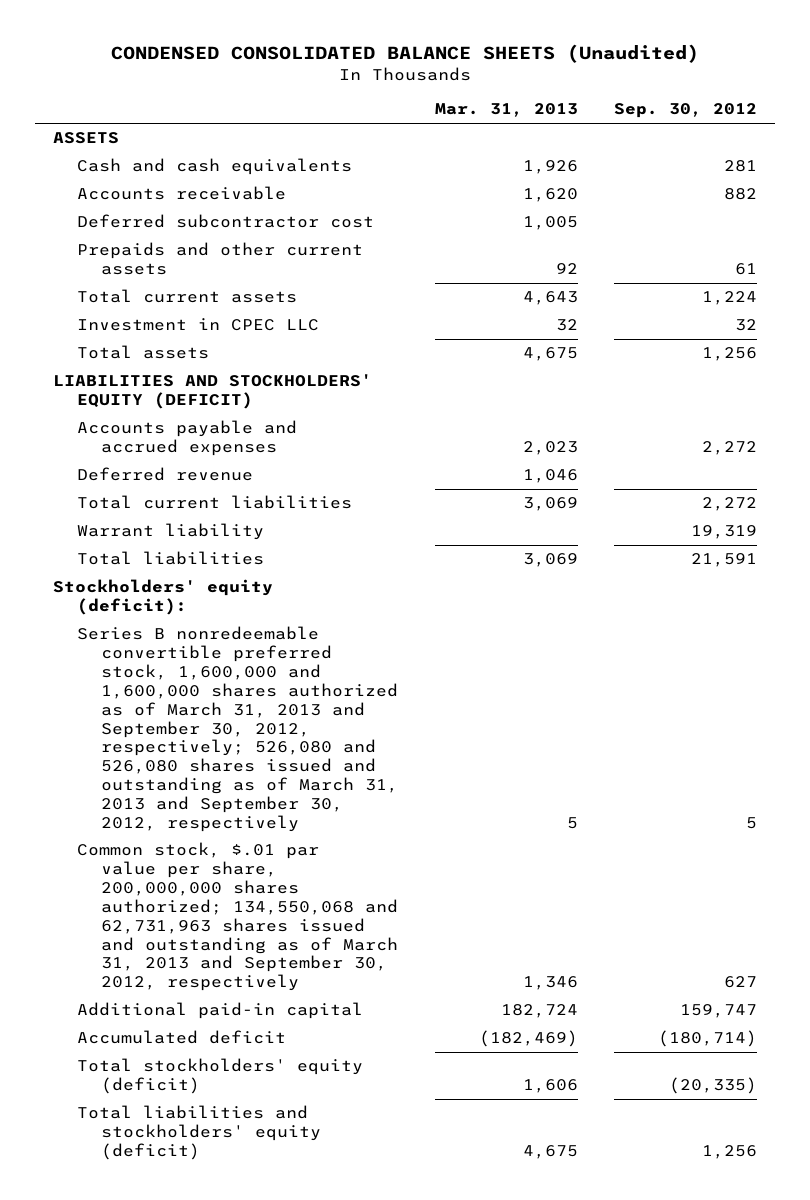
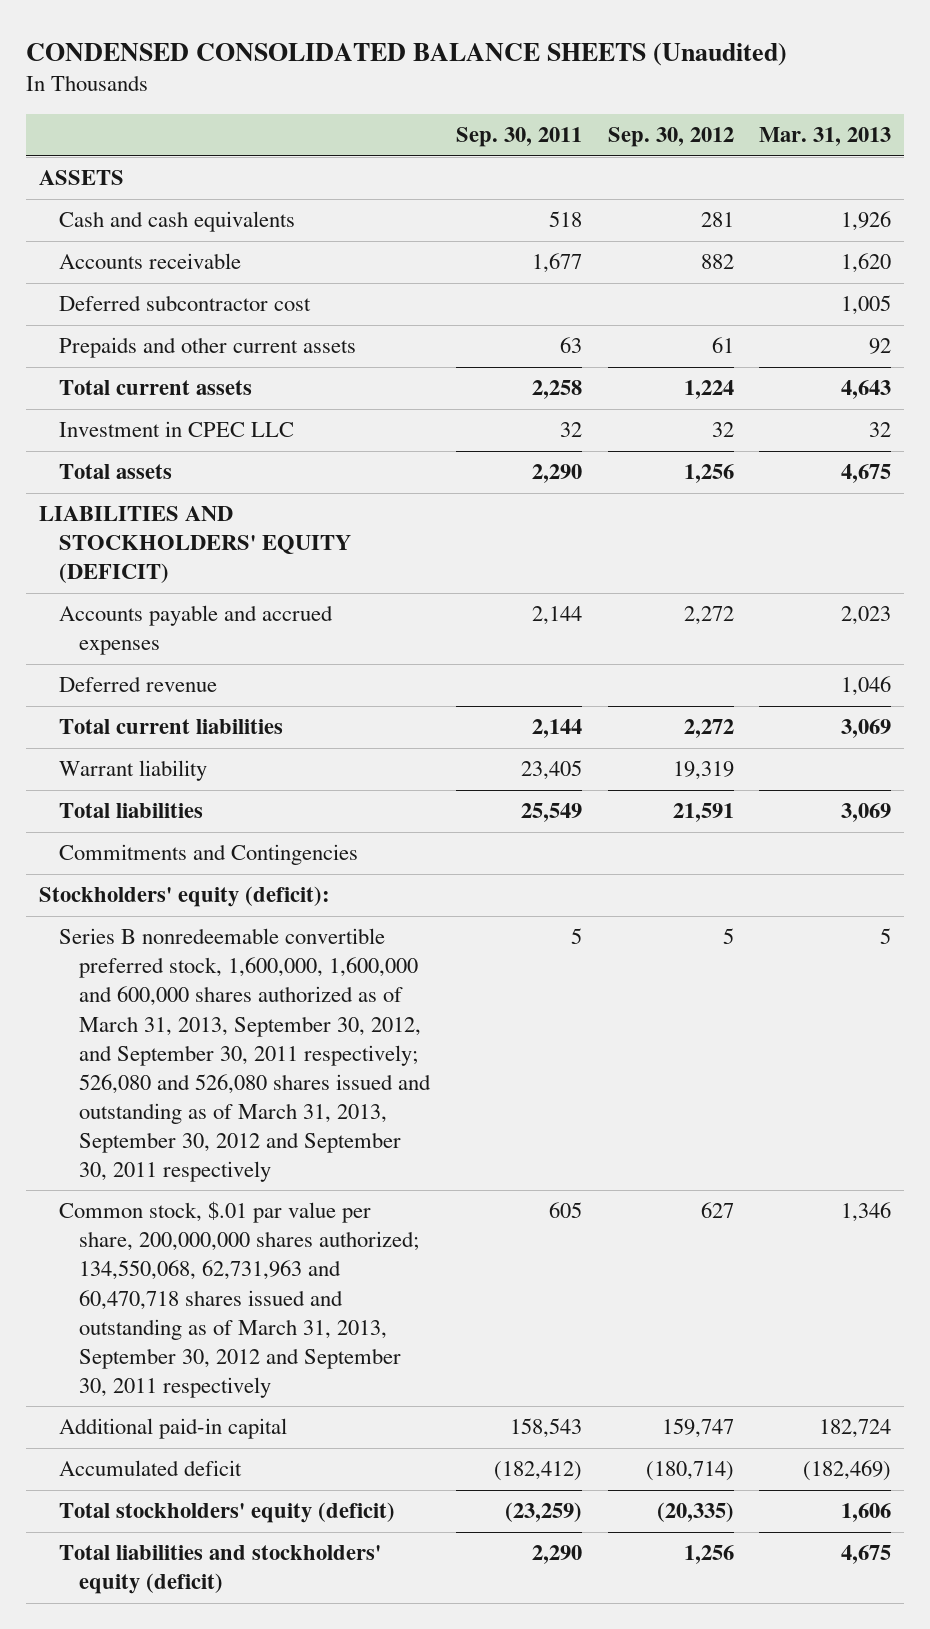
- | Mar. 31, 2013 | Sep. 30, 2012
+ | Sep. 30, 2011 | Sep. 30, 2012 | Mar. 31, 2013
+ Commitments and Contingencies
- Series B nonredeemable convertible preferred stock, 1,600,000 and 1,600,000 shares authorized as of March 31, 2013 and September 30, 2012, respectively; 526,080 and 526,080 shares issued and outstanding as of March 31, 2013 and September 30, 2012, respectively | 5 | 5
- Common stock, $.01 par value per share, 200,000,000 shares authorized; 134,550,068 and 62,731,963 shares issued and outstanding as of March 31, 2013 and September 30, 2012, respectively | 1,346 | 627
+ Series B nonredeemable convertible preferred stock, 1,600,000, 1,600,000 and 600,000 shares authorized as of March 31, 2013, September 30, 2012, and September 30, 2011 respectively; 526,080 and 526,080 shares issued and outstanding as of March 31, 2013, September 30, 2012 and September 30, 2011 respectively | 5 | 5 | 5
+ Common stock, $.01 par value per share, 200,000,000 shares authorized; 134,550,068, 62,731,963 and 60,470,718 shares issued and outstanding as of March 31, 2013, September 30, 2012 and September 30, 2011 respectively | 605 | 627 | 1,346

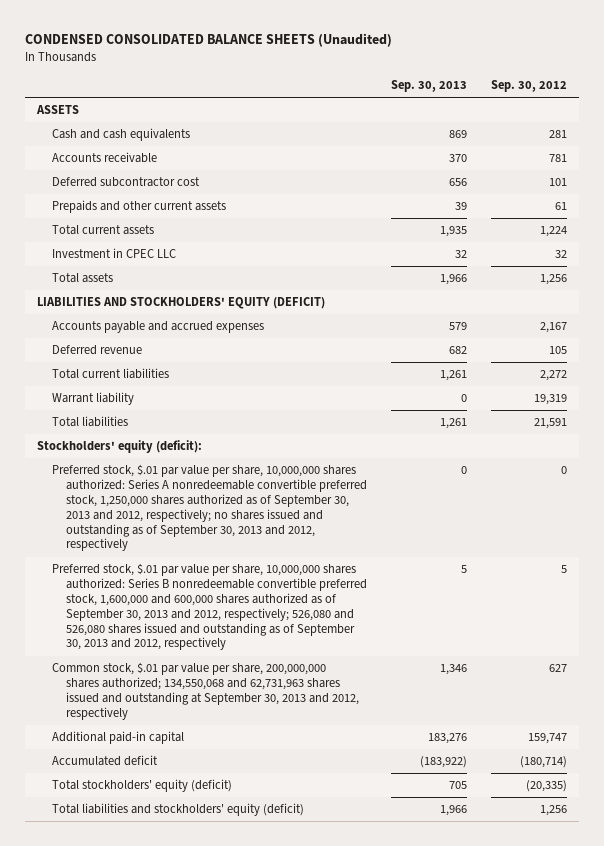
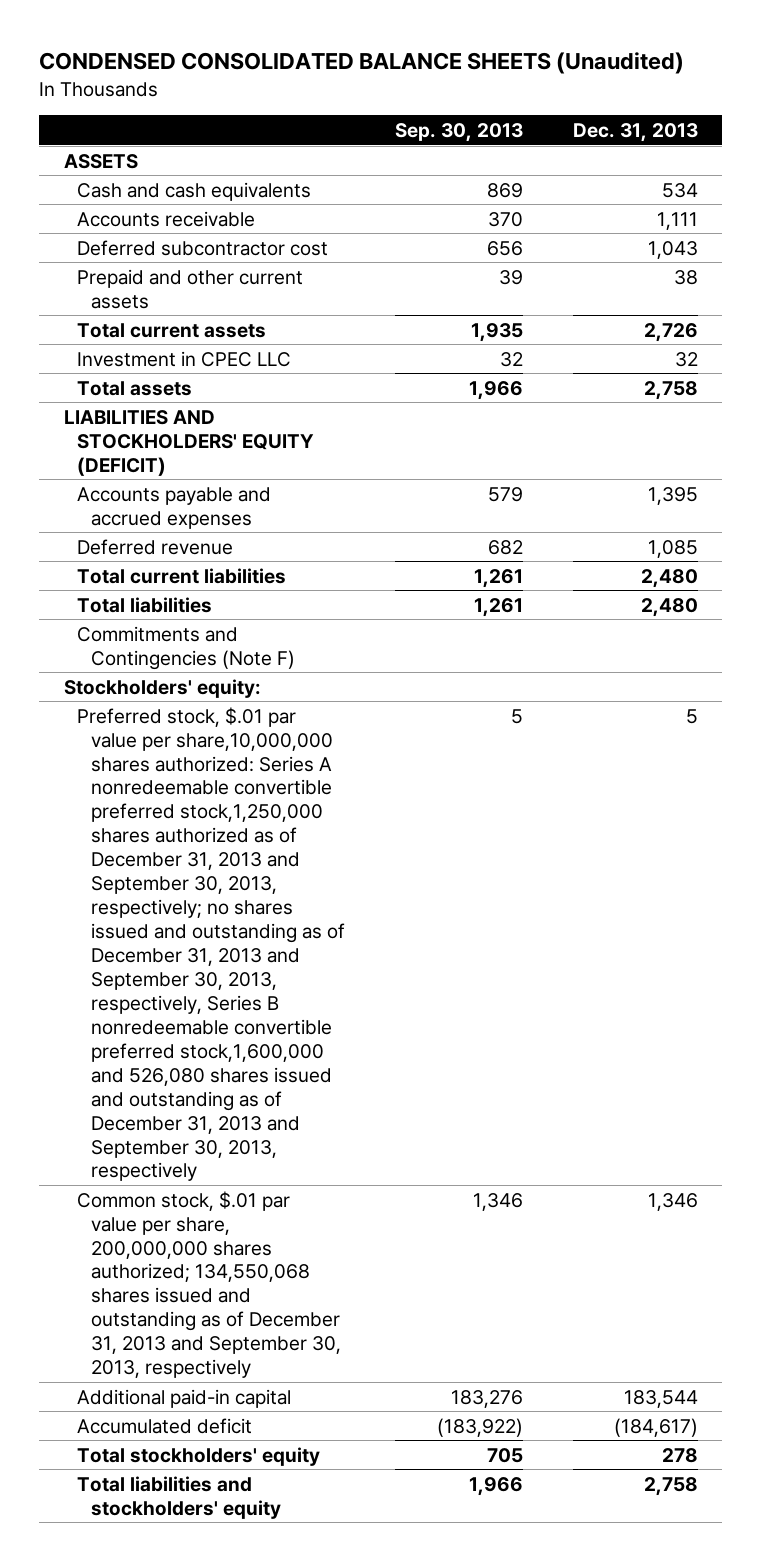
- | Sep. 30, 2013 | Sep. 30, 2012
+ | Sep. 30, 2013 | Dec. 31, 2013
- Prepaids and other current assets | 39 | 61
+ Prepaid and other current assets | 39 | 38
- Warrant liability | 0 | 19,319
- Stockholders' equity (deficit):
- Preferred stock, $.01 par value per share, 10,000,000 shares authorized: Series A nonredeemable convertible preferred stock, 1,250,000 shares authorized as of September 30, 2013 and 2012, respectively; no shares issued and outstanding as of September 30, 2013 and 2012, respectively | 0 | 0
- Preferred stock, $.01 par value per share, 10,000,000 shares authorized: Series B nonredeemable convertible preferred stock, 1,600,000 and 600,000 shares authorized as of September 30, 2013 and 2012, respectively; 526,080 and 526,080 shares issued and outstanding as of September 30, 2013 and 2012, respectively | 5 | 5
- Common stock, $.01 par value per share, 200,000,000 shares authorized; 134,550,068 and 62,731,963 shares issued and outstanding at September 30, 2013 and 2012, respectively | 1,346 | 627
+ Commitments and Contingencies (Note F)
+ Stockholders' equity:
+ Preferred stock, $.01 par value per share,10,000,000 shares authorized: Series A nonredeemable convertible preferred stock,1,250,000 shares authorized as of December 31, 2013 and September 30, 2013, respectively; no shares issued and outstanding as of December 31, 2013 and September 30, 2013, respectively, Series B nonredeemable convertible preferred stock,1,600,000 and 526,080 shares issued and outstanding as of December 31, 2013 and September 30, 2013, respectively | 5 | 5
+ Common stock, $.01 par value per share, 200,000,000 shares authorized; 134,550,068 shares issued and outstanding as of December 31, 2013 and September 30, 2013, respectively | 1,346 | 1,346
- Total stockholders' equity (deficit) | 705 | (20,335)
- Total liabilities and stockholders' equity (deficit) | 1,966 | 1,256
+ Total stockholders' equity | 705 | 278
+ Total liabilities and stockholders' equity | 1,966 | 2,758

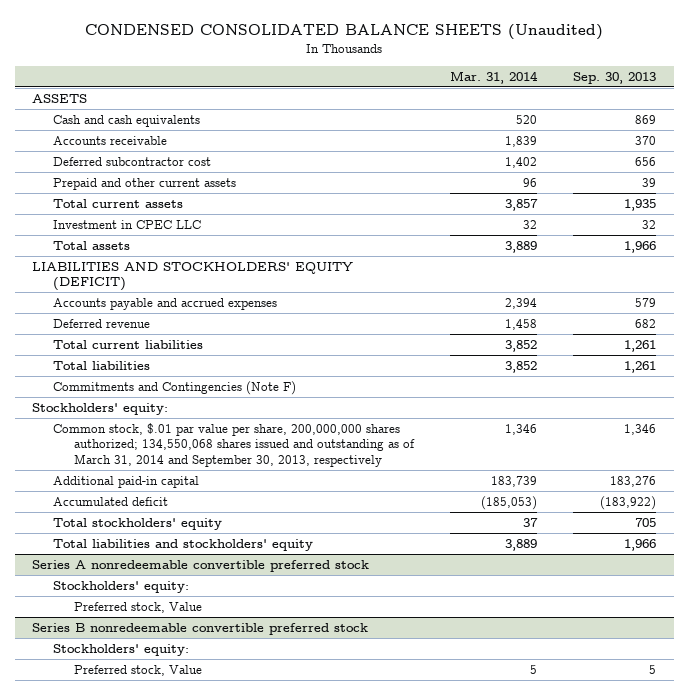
- | Sep. 30, 2013 | Dec. 31, 2013
+ | Mar. 31, 2014 | Sep. 30, 2013
- Preferred stock, $.01 par value per share,10,000,000 shares authorized: Series A nonredeemable convertible preferred stock,1,250,000 shares authorized as of December 31, 2013 and September 30, 2013, respectively; no shares issued and outstanding as of December 31, 2013 and September 30, 2013, respectively, Series B nonredeemable convertible preferred stock,1,600,000 and 526,080 shares issued and outstanding as of December 31, 2013 and September 30, 2013, respectively | 5 | 5
- Common stock, $.01 par value per share, 200,000,000 shares authorized; 134,550,068 shares issued and outstanding as of December 31, 2013 and September 30, 2013, respectively | 1,346 | 1,346
+ Common stock, $.01 par value per share, 200,000,000 shares authorized; 134,550,068 shares issued and outstanding as of March 31, 2014 and September 30, 2013, respectively | 1,346 | 1,346
+ Series A nonredeemable convertible preferred stock
+ Stockholders' equity:
+ Preferred stock, Value
+ Series B nonredeemable convertible preferred stock
+ Stockholders' equity:
+ Preferred stock, Value | 5 | 5

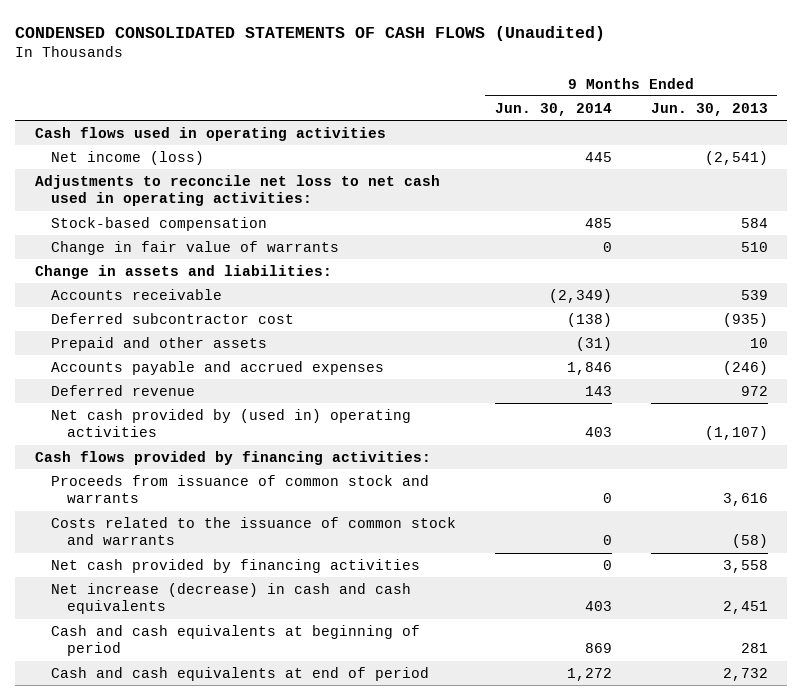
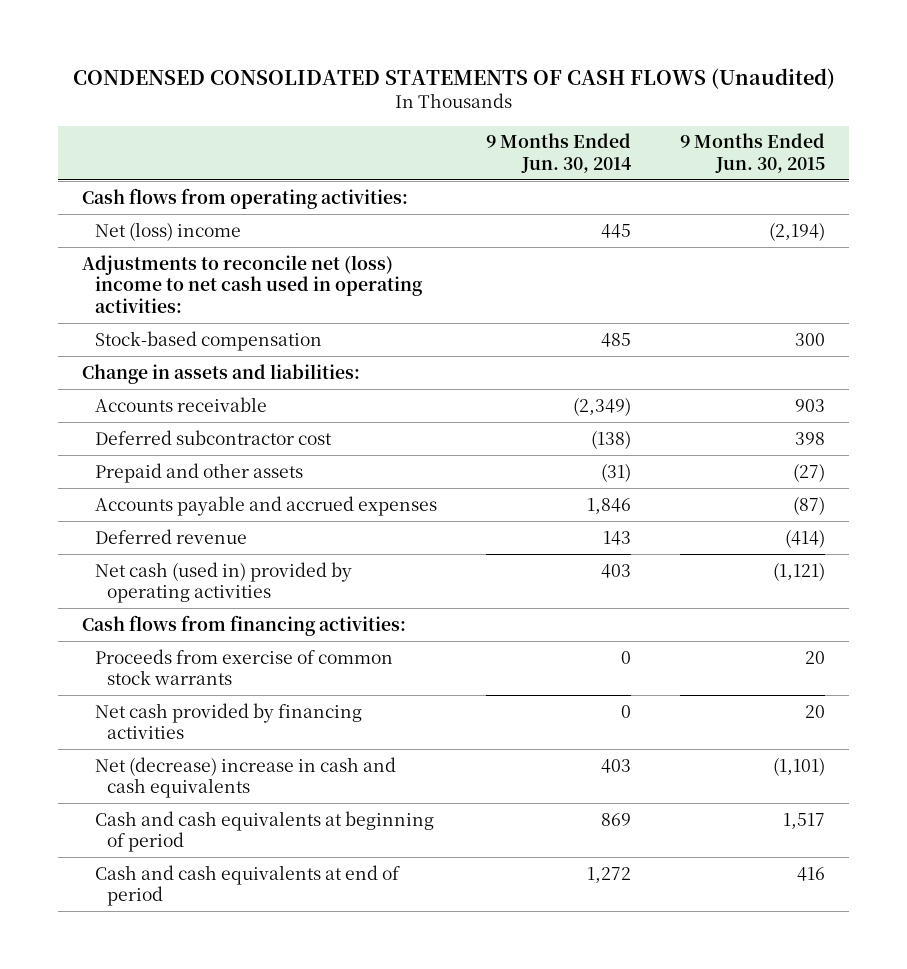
- | 9 Months Ended Jun. 30, 2014 | 9 Months Ended Jun. 30, 2013
+ | 9 Months Ended Jun. 30, 2014 | 9 Months Ended Jun. 30, 2015
- Cash flows used in operating activities
- Net income (loss) | 445 | (2,541)
- Adjustments to reconcile net loss to net cash used in operating activities:
+ Cash flows from operating activities:
+ Net (loss) income | 445 | (2,194)
+ Adjustments to reconcile net (loss) income to net cash used in operating activities:
- Change in fair value of warrants | 0 | 510
- Net cash provided by (used in) operating activities | 403 | (1,107)
- Cash flows provided by financing activities:
- Proceeds from issuance of common stock and warrants | 0 | 3,616
- Costs related to the issuance of common stock and warrants | 0 | (58)
+ Net cash (used in) provided by operating activities | 403 | (1,121)
+ Cash flows from financing activities:
+ Proceeds from exercise of common stock warrants | 0 | 20
- Net increase (decrease) in cash and cash equivalents | 403 | 2,451
+ Net (decrease) increase in cash and cash equivalents | 403 | (1,101)

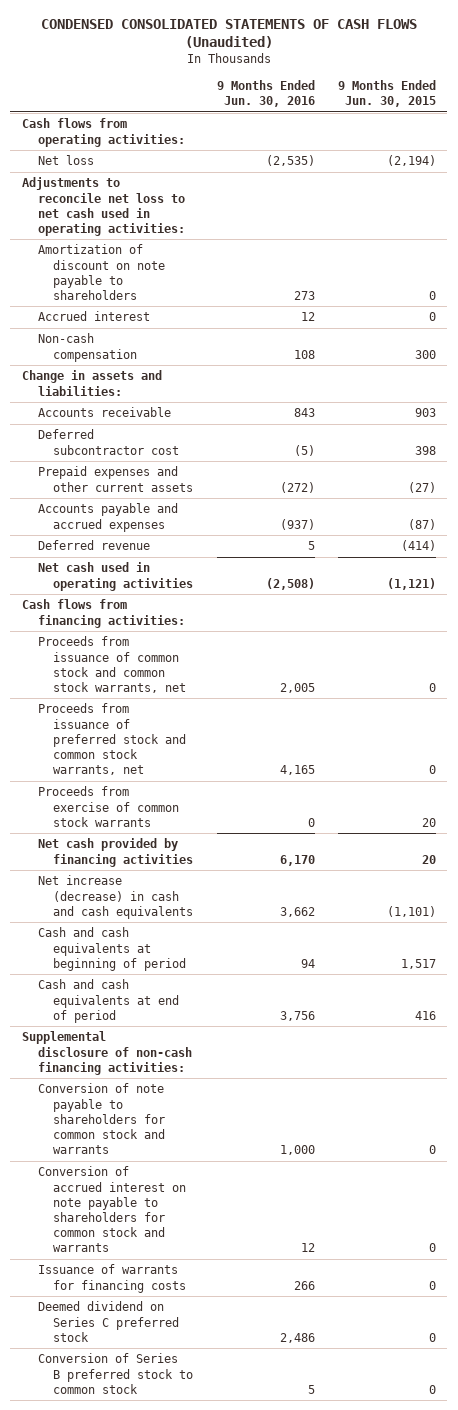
- | 9 Months Ended Jun. 30, 2014 | 9 Months Ended Jun. 30, 2015
+ | 9 Months Ended Jun. 30, 2016 | 9 Months Ended Jun. 30, 2015
- Net (loss) income | 445 | (2,194)
- Adjustments to reconcile net (loss) income to net cash used in operating activities:
- Stock-based compensation | 485 | 300
+ Net loss | (2,535) | (2,194)
+ Adjustments to reconcile net loss to net cash used in operating activities:
+ Amortization of discount on note payable to shareholders | 273 | 0
+ Accrued interest | 12 | 0
+ Non-cash compensation | 108 | 300
- Prepaid and other assets | (31) | (27)
+ Prepaid expenses and other current assets | (272) | (27)
- Net cash (used in) provided by operating activities | 403 | (1,121)
+ Net cash used in operating activities | (2,508) | (1,121)
+ Proceeds from issuance of common stock and common stock warrants, net | 2,005 | 0
+ Proceeds from issuance of preferred stock and common stock warrants, net | 4,165 | 0
- Net (decrease) increase in cash and cash equivalents | 403 | (1,101)
+ Net increase (decrease) in cash and cash equivalents | 3,662 | (1,101)
+ Supplemental disclosure of non-cash financing activities:
+ Conversion of note payable to shareholders for common stock and warrants | 1,000 | 0
+ Conversion of accrued interest on note payable to shareholders for common stock and warrants | 12 | 0
+ Issuance of warrants for financing costs | 266 | 0
+ Deemed dividend on Series C preferred stock | 2,486 | 0
+ Conversion of Series B preferred stock to common stock | 5 | 0

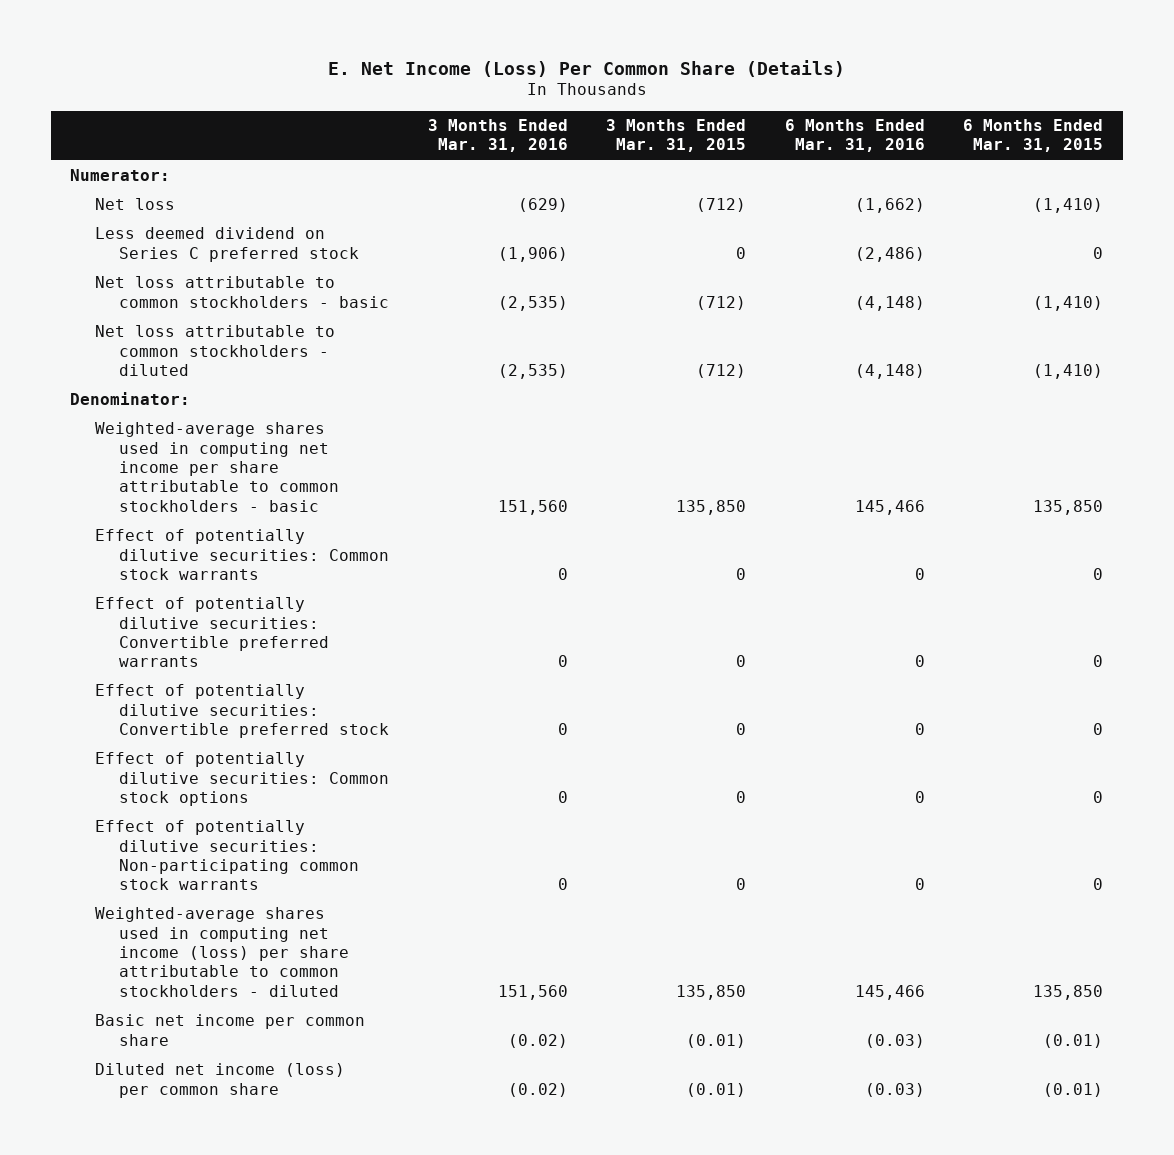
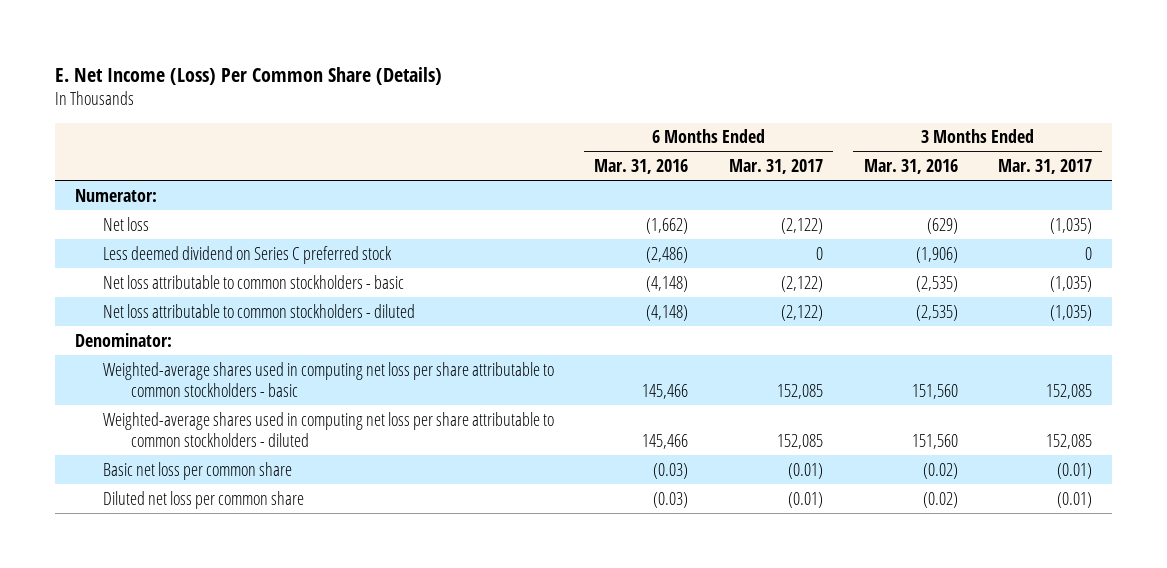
- | 3 Months Ended Mar. 31, 2016 | 3 Months Ended Mar. 31, 2015 | 6 Months Ended Mar. 31, 2016 | 6 Months Ended Mar. 31, 2015
+ | 6 Months Ended Mar. 31, 2016 | 6 Months Ended Mar. 31, 2017 | 3 Months Ended Mar. 31, 2016 | 3 Months Ended Mar. 31, 2017
- Weighted-average shares used in computing net income per share attributable to common stockholders - basic | 151,560 | 135,850 | 145,466 | 135,850
- Effect of potentially dilutive securities: Common stock warrants | 0 | 0 | 0 | 0
- Effect of potentially dilutive securities: Convertible preferred warrants | 0 | 0 | 0 | 0
- Effect of potentially dilutive securities: Convertible preferred stock | 0 | 0 | 0 | 0
- Effect of potentially dilutive securities: Common stock options | 0 | 0 | 0 | 0
- Effect of potentially dilutive securities: Non-participating common stock warrants | 0 | 0 | 0 | 0
- Weighted-average shares used in computing net income (loss) per share attributable to common stockholders - diluted | 151,560 | 135,850 | 145,466 | 135,850
- Basic net income per common share | (0.02) | (0.01) | (0.03) | (0.01)
- Diluted net income (loss) per common share | (0.02) | (0.01) | (0.03) | (0.01)
+ Weighted-average shares used in computing net loss per share attributable to common stockholders - basic | 145,466 | 152,085 | 151,560 | 152,085
+ Weighted-average shares used in computing net loss per share attributable to common stockholders - diluted | 145,466 | 152,085 | 151,560 | 152,085
+ Basic net loss per common share | (0.03) | (0.01) | (0.02) | (0.01)
+ Diluted net loss per common share | (0.03) | (0.01) | (0.02) | (0.01)

